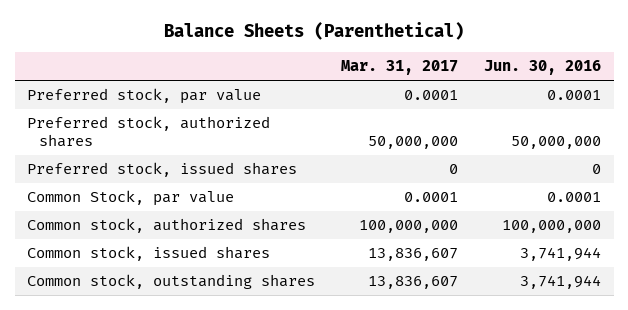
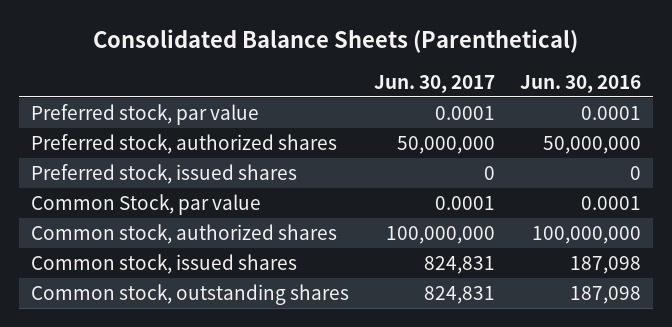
- Balance Sheets (Parenthetical)
+ Consolidated Balance Sheets (Parenthetical)
- | Mar. 31, 2017 | Jun. 30, 2016
+ | Jun. 30, 2017 | Jun. 30, 2016
- Common stock, issued shares | 13,836,607 | 3,741,944
- Common stock, outstanding shares | 13,836,607 | 3,741,944
+ Common stock, issued shares | 824,831 | 187,098
+ Common stock, outstanding shares | 824,831 | 187,098

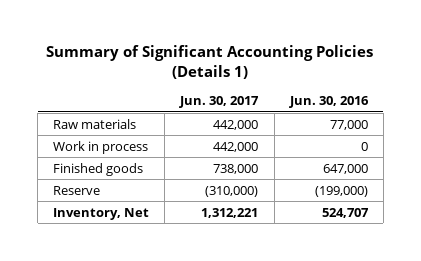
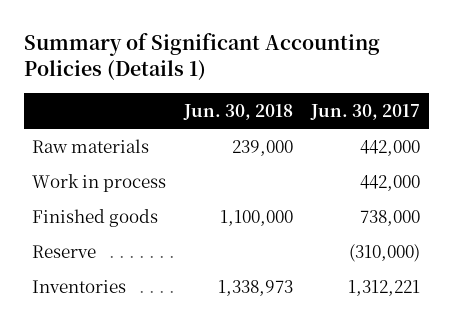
- | Jun. 30, 2017 | Jun. 30, 2016
+ | Jun. 30, 2018 | Jun. 30, 2017
- Inventory, Net | 1,312,221 | 524,707
+ Inventories | 1,338,973 | 1,312,221

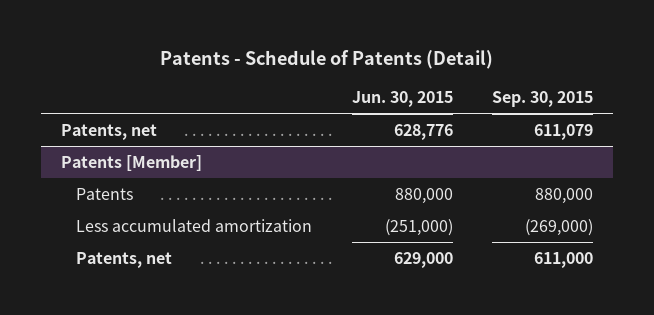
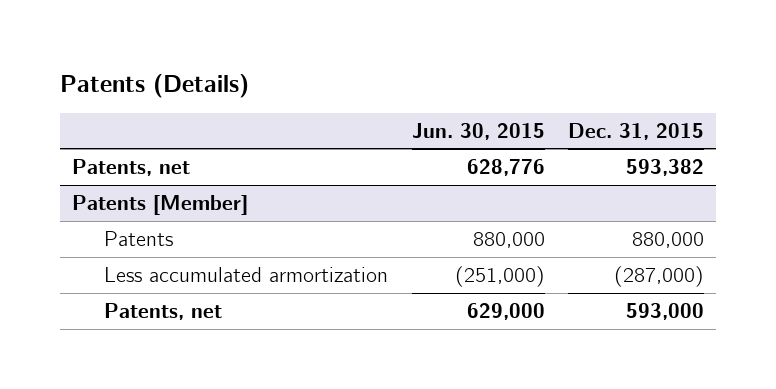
- Patents - Schedule of Patents (Detail)
+ Patents (Details)
- | Jun. 30, 2015 | Sep. 30, 2015
+ | Jun. 30, 2015 | Dec. 31, 2015
@ Patents [Member]
- Less accumulated amortization | (251,000) | (269,000)
+ Less accumulated armortization | (251,000) | (287,000)

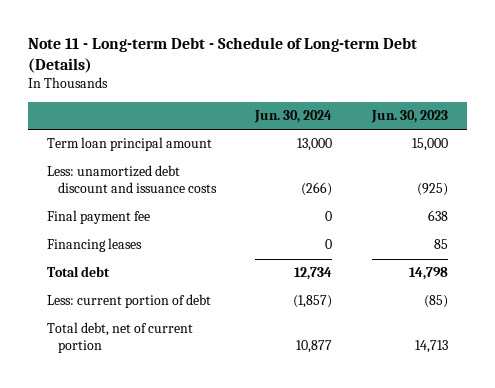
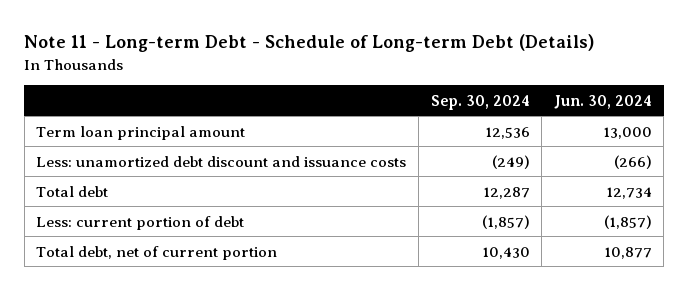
- | Jun. 30, 2024 | Jun. 30, 2023
+ | Sep. 30, 2024 | Jun. 30, 2024
- Final payment fee | 0 | 638
- Financing leases | 0 | 85

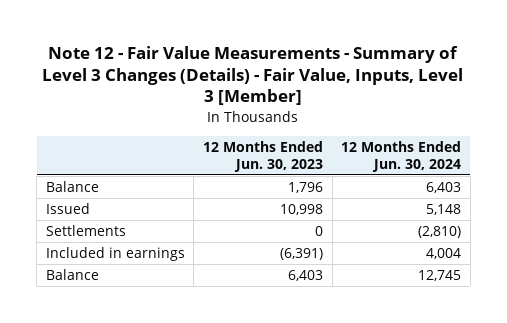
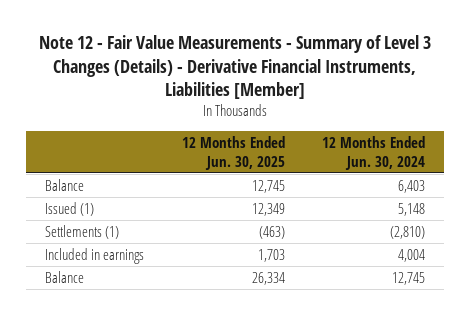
- Note 12 - Fair Value Measurements - Summary of Level 3 Changes (Details) - Fair Value, Inputs, Level 3 [Member]
+ Note 12 - Fair Value Measurements - Summary of Level 3 Changes (Details) - Derivative Financial Instruments, Liabilities [Member]
- | 12 Months Ended Jun. 30, 2023 | 12 Months Ended Jun. 30, 2024
+ | 12 Months Ended Jun. 30, 2025 | 12 Months Ended Jun. 30, 2024
- Issued | 10,998 | 5,148
- Settlements | 0 | (2,810)
+ Issued (1) | 12,349 | 5,148
+ Settlements (1) | (463) | (2,810)

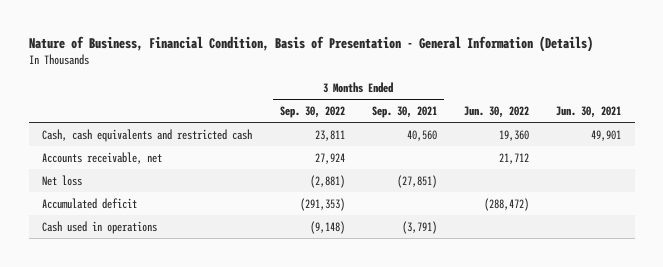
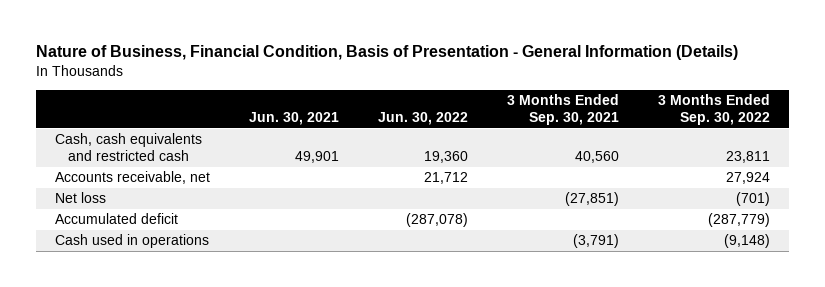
- | 3 Months Ended Sep. 30, 2022 | 3 Months Ended Sep. 30, 2021 | Jun. 30, 2022 | Jun. 30, 2021
+ | Jun. 30, 2021 | Jun. 30, 2022 | 3 Months Ended Sep. 30, 2021 | 3 Months Ended Sep. 30, 2022
- Net loss | (2,881) | (27,851) | |
- Accumulated deficit | (291,353) | | (288,472) |
+ Net loss | | | (27,851) | (701)
+ Accumulated deficit | | (287,078) | | (287,779)

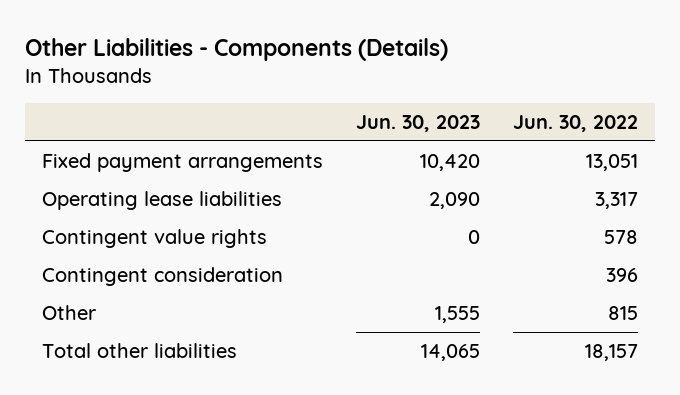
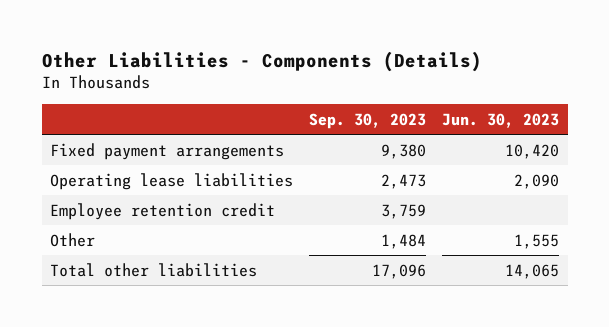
- | Jun. 30, 2023 | Jun. 30, 2022
+ | Sep. 30, 2023 | Jun. 30, 2023
- Contingent value rights | 0 | 578
- Contingent consideration | | 396
+ Employee retention credit | 3,759 |

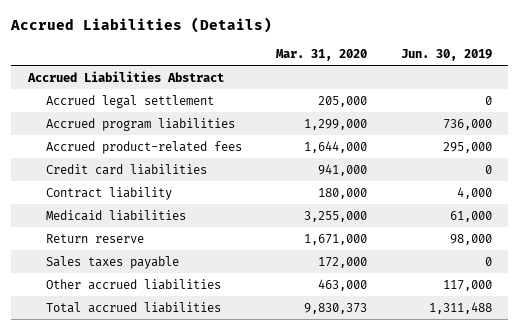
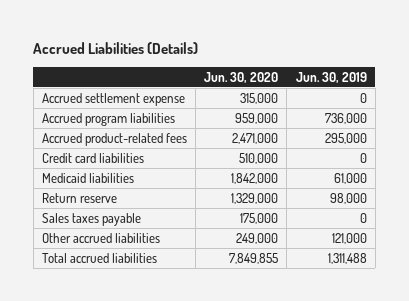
- | Mar. 31, 2020 | Jun. 30, 2019
+ | Jun. 30, 2020 | Jun. 30, 2019
- Accrued Liabilities Abstract
- Accrued legal settlement | 205,000 | 0
+ Accrued settlement expense | 315,000 | 0
- Contract liability | 180,000 | 4,000
- Other accrued liabilities | 463,000 | 117,000
+ Other accrued liabilities | 249,000 | 121,000

